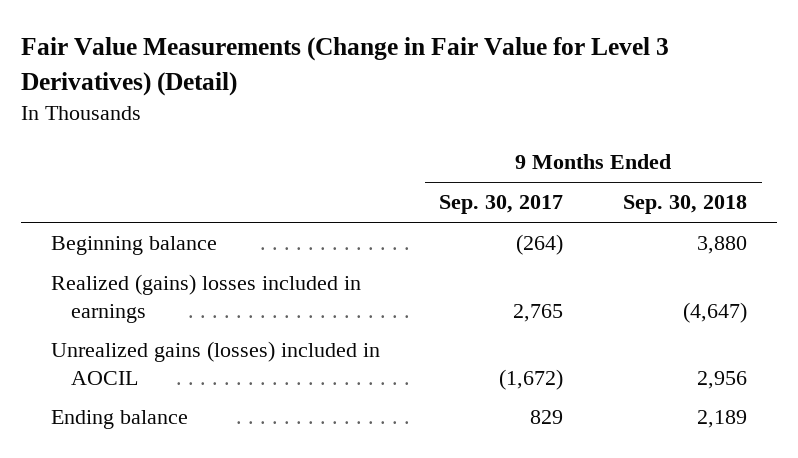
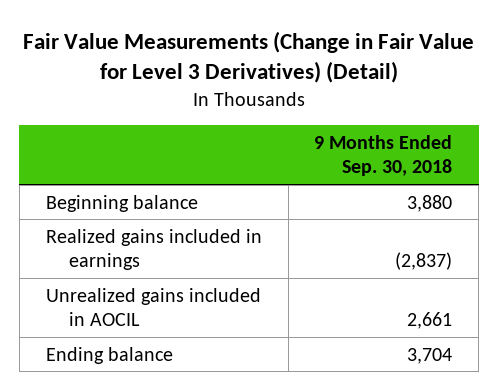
- | 9 Months Ended Sep. 30, 2017 | 9 Months Ended Sep. 30, 2018
+ | 9 Months Ended Sep. 30, 2018
- Realized (gains) losses included in earnings | 2,765 | (4,647)
- Unrealized gains (losses) included in AOCIL | (1,672) | 2,956
- Ending balance | 829 | 2,189
+ Realized gains included in earnings | (2,837)
+ Unrealized gains included in AOCIL | 2,661
+ Ending balance | 3,704

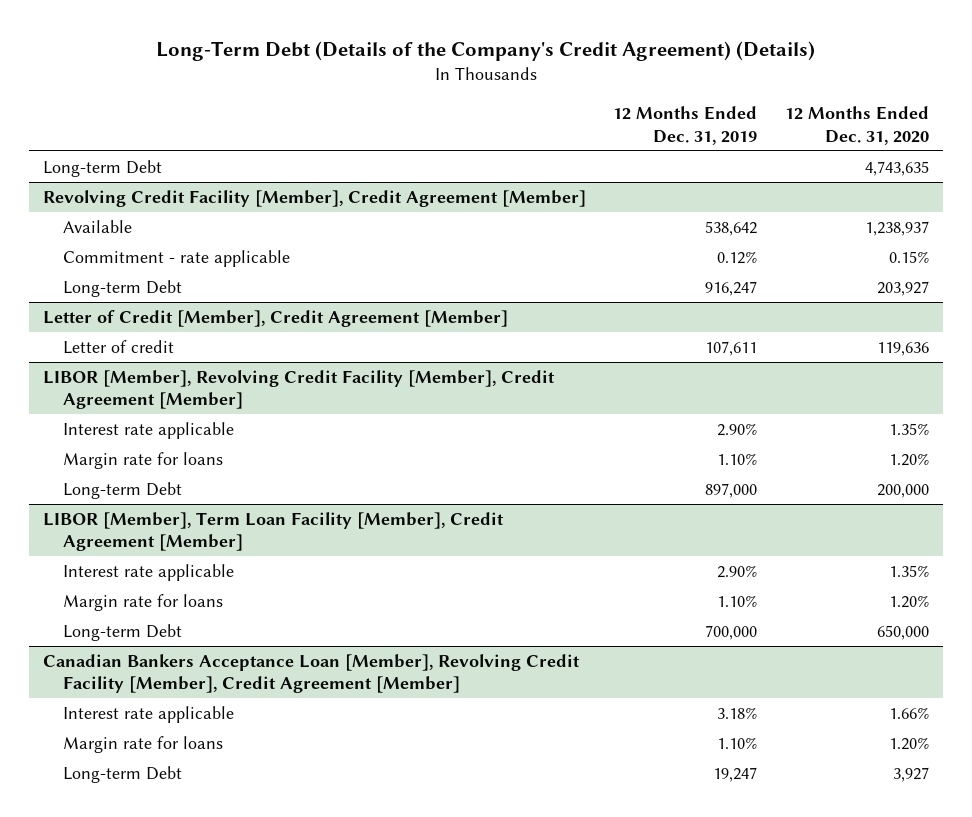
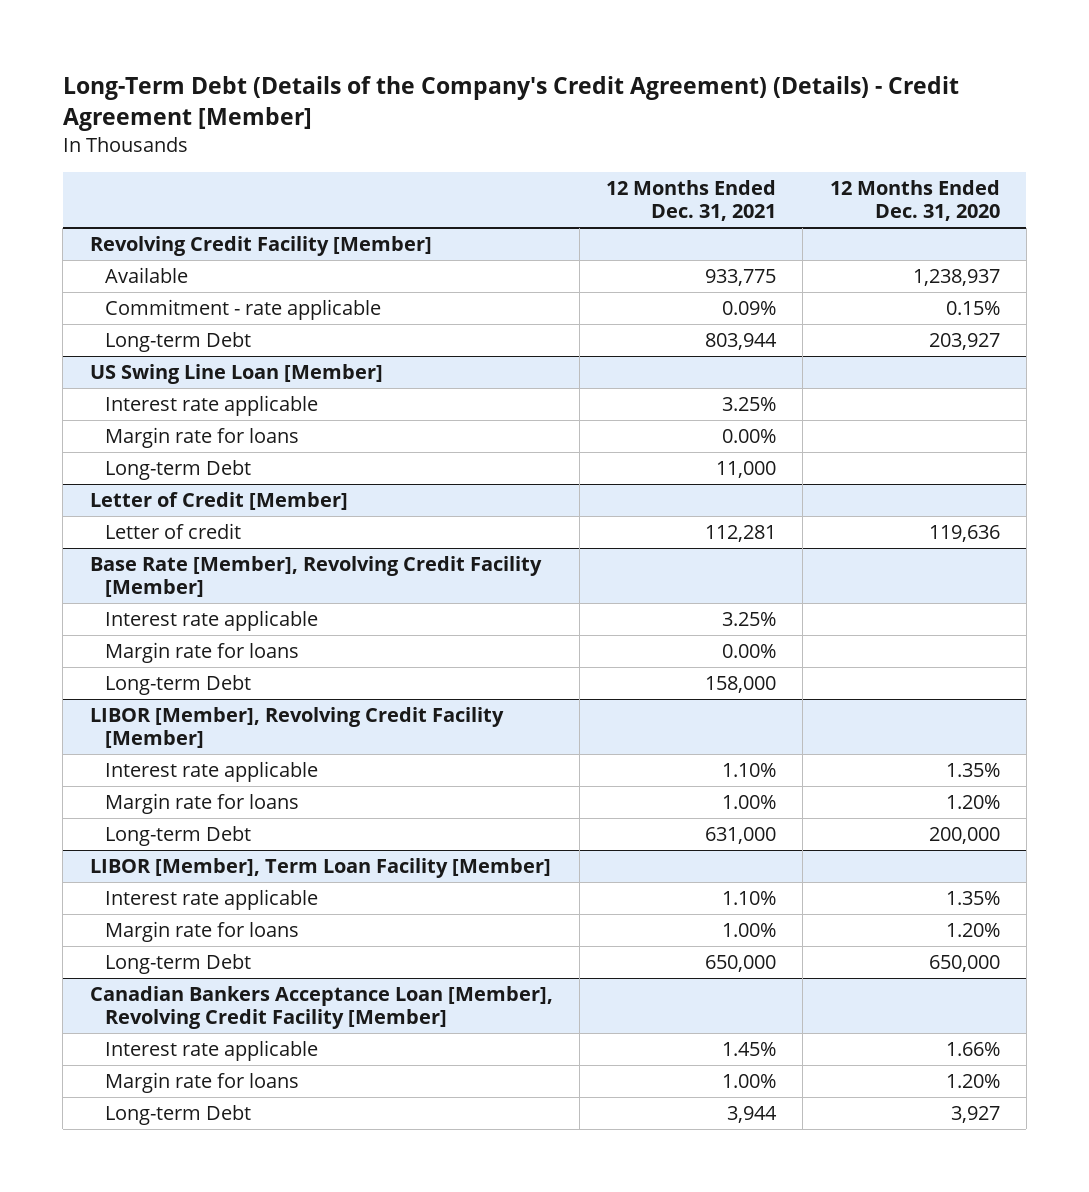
- Long-Term Debt (Details of the Company's Credit Agreement) (Details)
+ Long-Term Debt (Details of the Company's Credit Agreement) (Details) - Credit Agreement [Member]
- | 12 Months Ended Dec. 31, 2019 | 12 Months Ended Dec. 31, 2020
+ | 12 Months Ended Dec. 31, 2021 | 12 Months Ended Dec. 31, 2020
- Long-term Debt | | 4,743,635
- Revolving Credit Facility [Member], Credit Agreement [Member]
+ Revolving Credit Facility [Member]
- Letter of Credit [Member], Credit Agreement [Member]
+ US Swing Line Loan [Member]
+ Interest rate applicable | 3.25% |
+ Margin rate for loans | 0.00% |
+ Long-term Debt | 11,000 |
+ Letter of Credit [Member]
- LIBOR [Member], Revolving Credit Facility [Member], Credit Agreement [Member]
+ Base Rate [Member], Revolving Credit Facility [Member]
+ Interest rate applicable | 3.25% |
+ Margin rate for loans | 0.00% |
+ Long-term Debt | 158,000 |
+ LIBOR [Member], Revolving Credit Facility [Member]
- LIBOR [Member], Term Loan Facility [Member], Credit Agreement [Member]
+ LIBOR [Member], Term Loan Facility [Member]
- Canadian Bankers Acceptance Loan [Member], Revolving Credit Facility [Member], Credit Agreement [Member]
+ Canadian Bankers Acceptance Loan [Member], Revolving Credit Facility [Member]

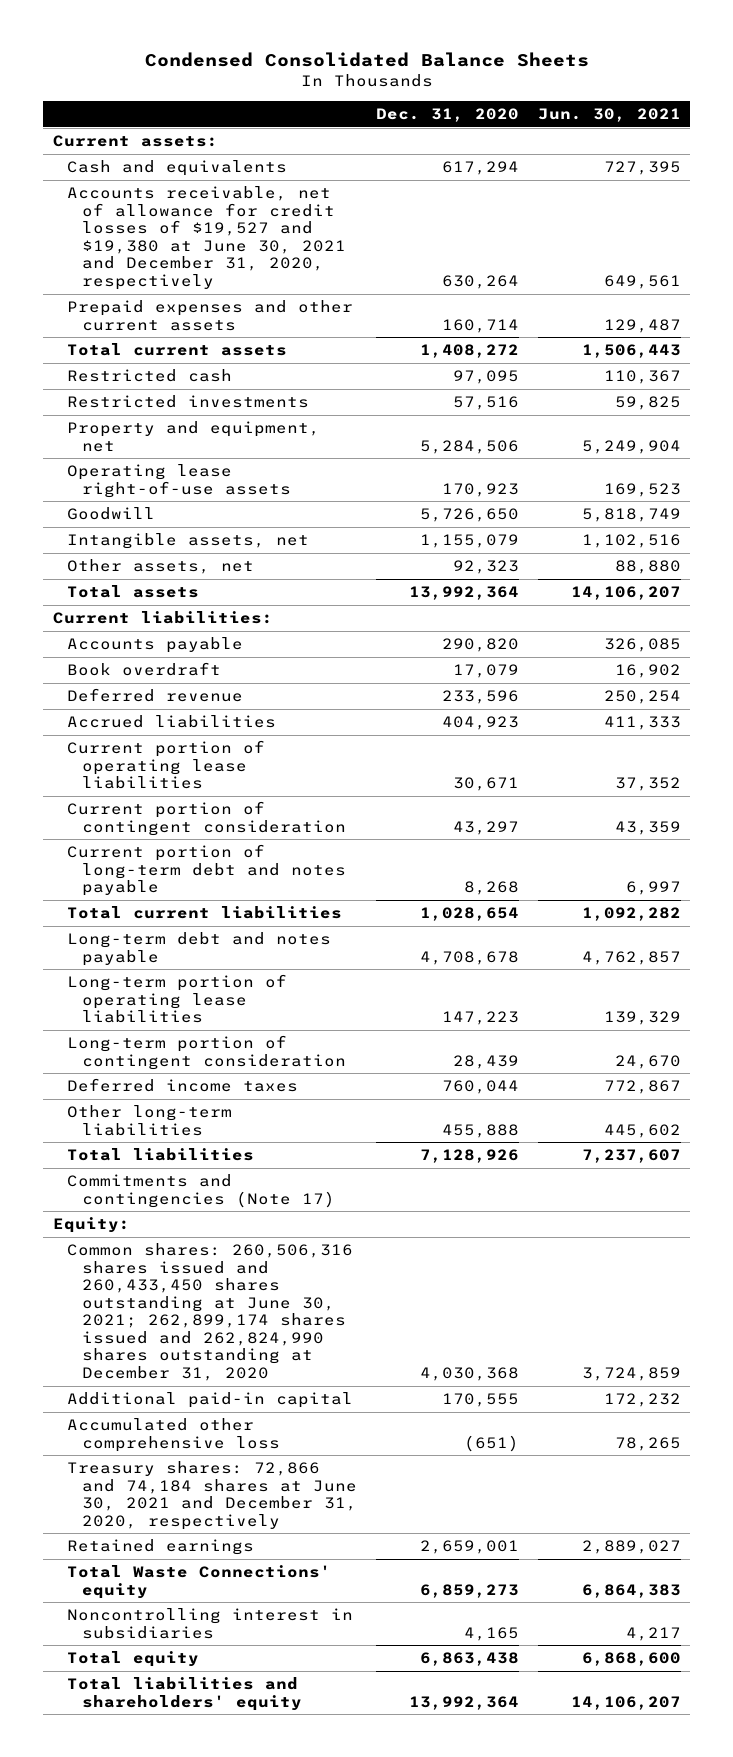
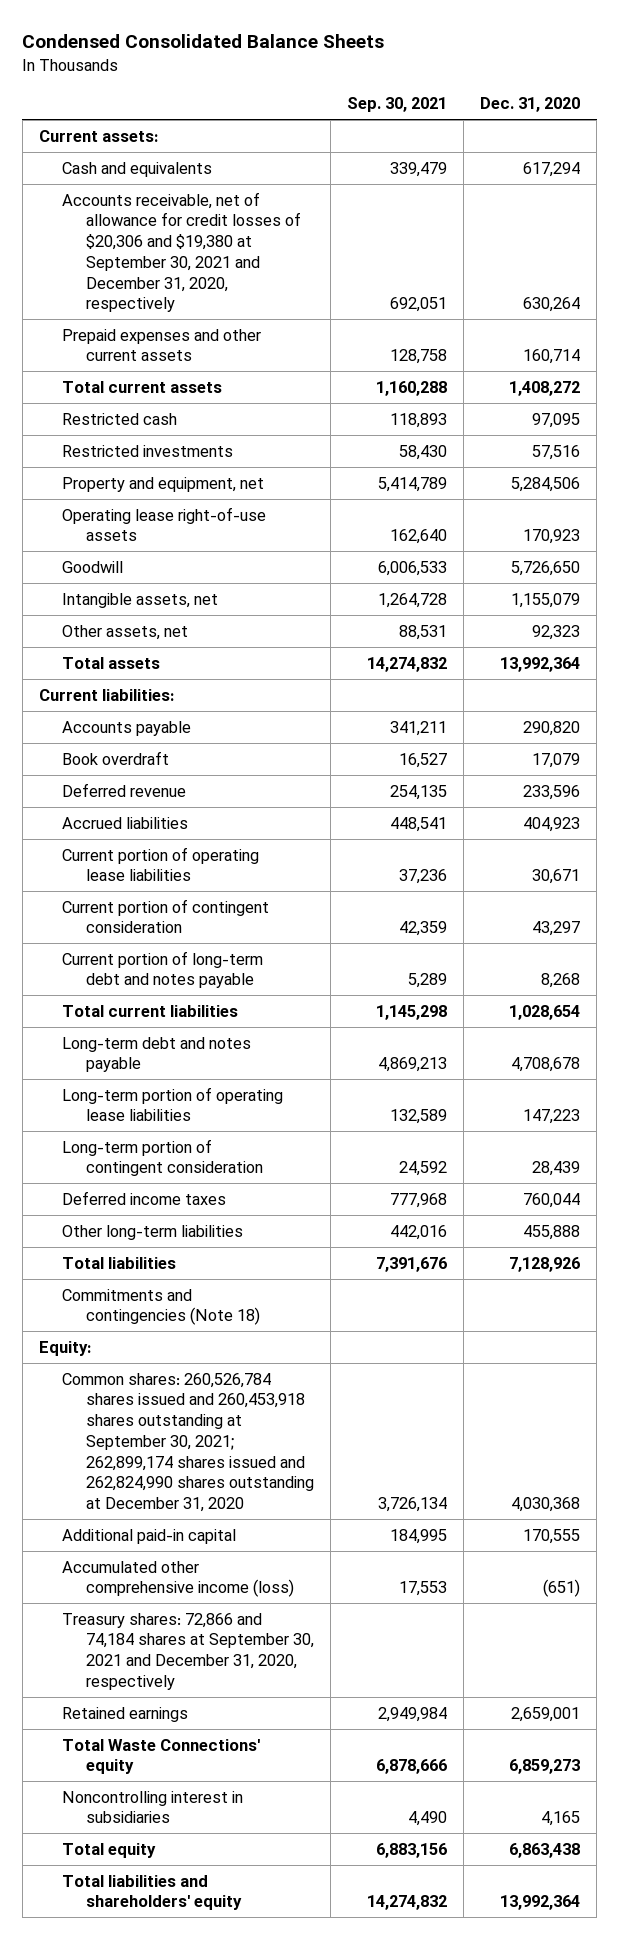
- | Dec. 31, 2020 | Jun. 30, 2021
+ | Sep. 30, 2021 | Dec. 31, 2020
- Accounts receivable, net of allowance for credit losses of $19,527 and $19,380 at June 30, 2021 and December 31, 2020, respectively | 630,264 | 649,561
+ Accounts receivable, net of allowance for credit losses of $20,306 and $19,380 at September 30, 2021 and December 31, 2020, respectively | 692,051 | 630,264
- Commitments and contingencies (Note 17)
+ Commitments and contingencies (Note 18)
- Common shares: 260,506,316 shares issued and 260,433,450 shares outstanding at June 30, 2021; 262,899,174 shares issued and 262,824,990 shares outstanding at December 31, 2020 | 4,030,368 | 3,724,859
+ Common shares: 260,526,784 shares issued and 260,453,918 shares outstanding at September 30, 2021; 262,899,174 shares issued and 262,824,990 shares outstanding at December 31, 2020 | 3,726,134 | 4,030,368
- Accumulated other comprehensive loss | (651) | 78,265
- Treasury shares: 72,866 and 74,184 shares at June 30, 2021 and December 31, 2020, respectively
+ Accumulated other comprehensive income (loss) | 17,553 | (651)
+ Treasury shares: 72,866 and 74,184 shares at September 30, 2021 and December 31, 2020, respectively

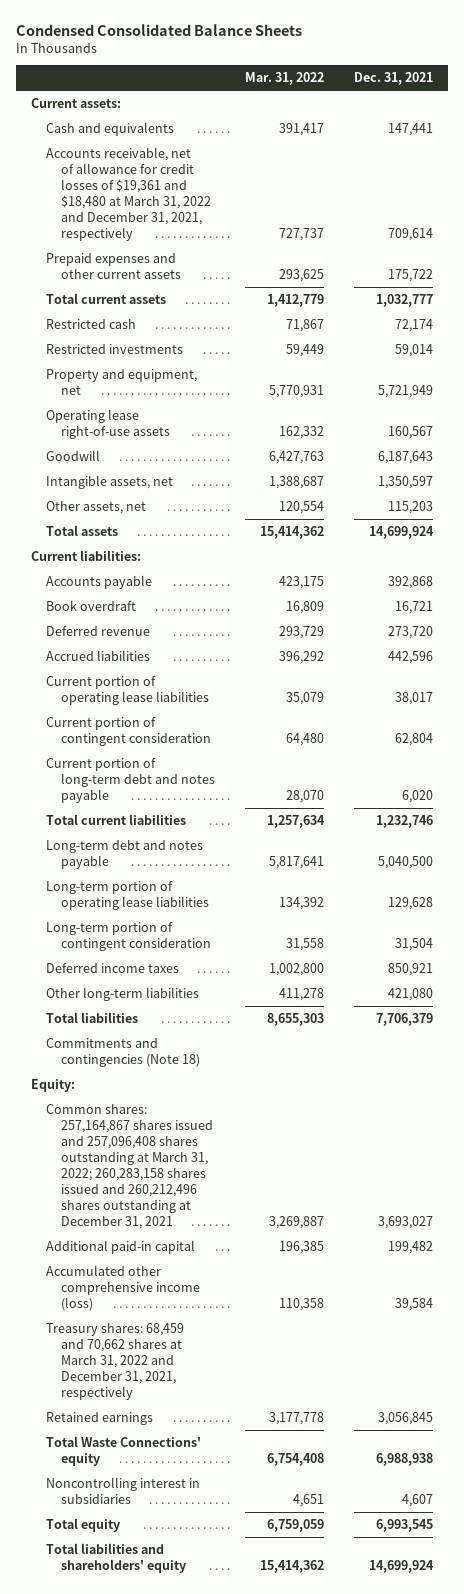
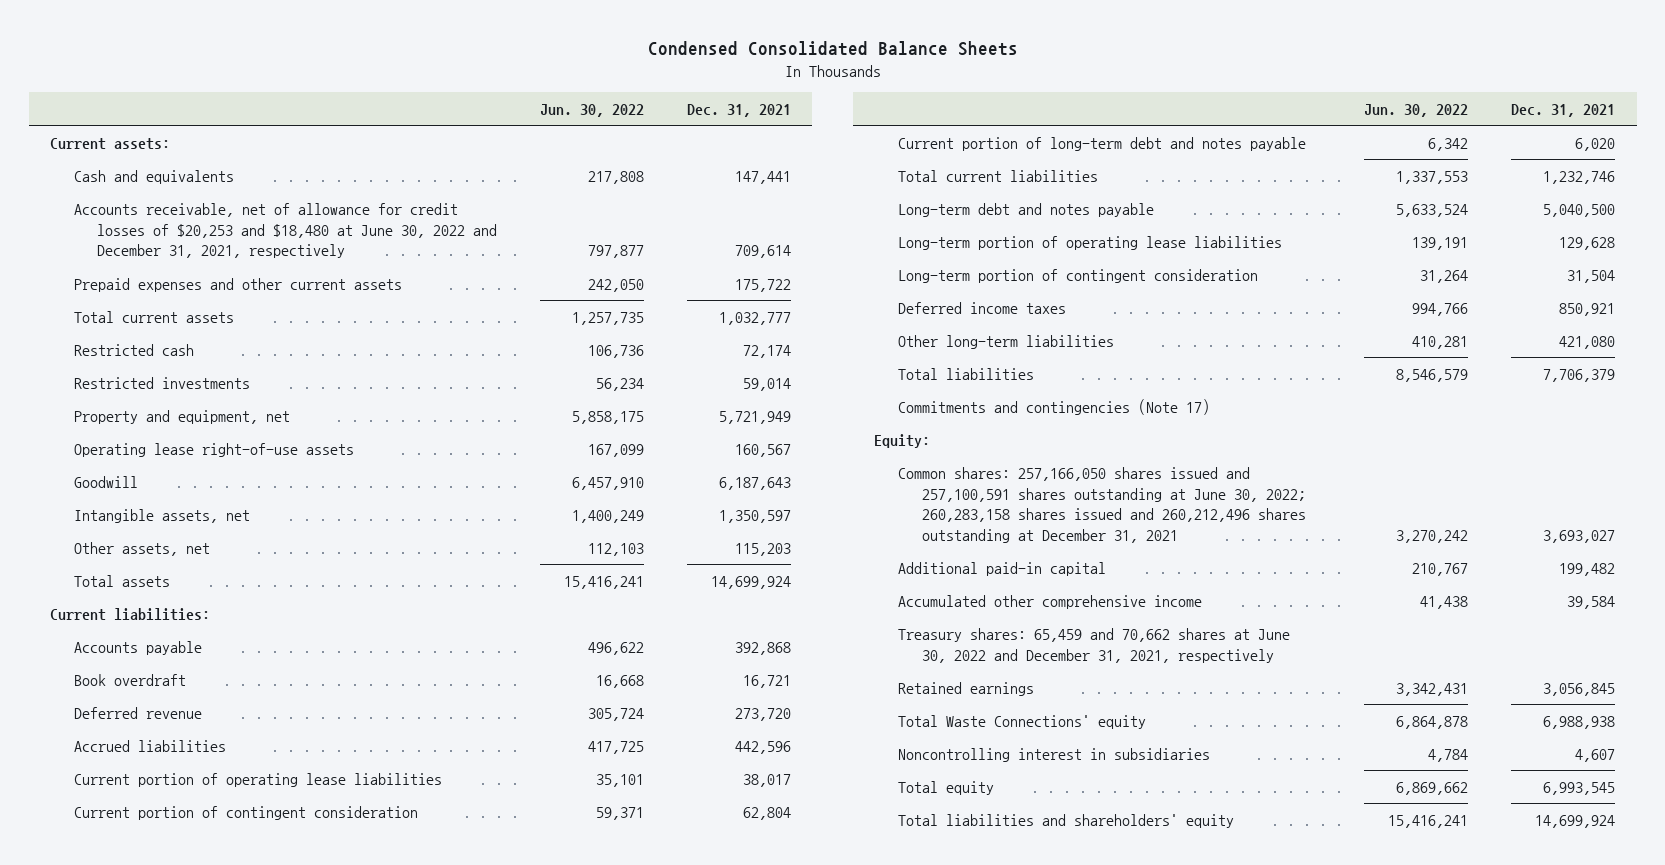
- | Mar. 31, 2022 | Dec. 31, 2021
+ | Jun. 30, 2022 | Dec. 31, 2021
- Accounts receivable, net of allowance for credit losses of $19,361 and $18,480 at March 31, 2022 and December 31, 2021, respectively | 727,737 | 709,614
+ Accounts receivable, net of allowance for credit losses of $20,253 and $18,480 at June 30, 2022 and December 31, 2021, respectively | 797,877 | 709,614
- Commitments and contingencies (Note 18)
+ Commitments and contingencies (Note 17)
- Common shares: 257,164,867 shares issued and 257,096,408 shares outstanding at March 31, 2022; 260,283,158 shares issued and 260,212,496 shares outstanding at December 31, 2021 | 3,269,887 | 3,693,027
+ Common shares: 257,166,050 shares issued and 257,100,591 shares outstanding at June 30, 2022; 260,283,158 shares issued and 260,212,496 shares outstanding at December 31, 2021 | 3,270,242 | 3,693,027
- Accumulated other comprehensive income (loss) | 110,358 | 39,584
- Treasury shares: 68,459 and 70,662 shares at March 31, 2022 and December 31, 2021, respectively
+ Accumulated other comprehensive income | 41,438 | 39,584
+ Treasury shares: 65,459 and 70,662 shares at June 30, 2022 and December 31, 2021, respectively

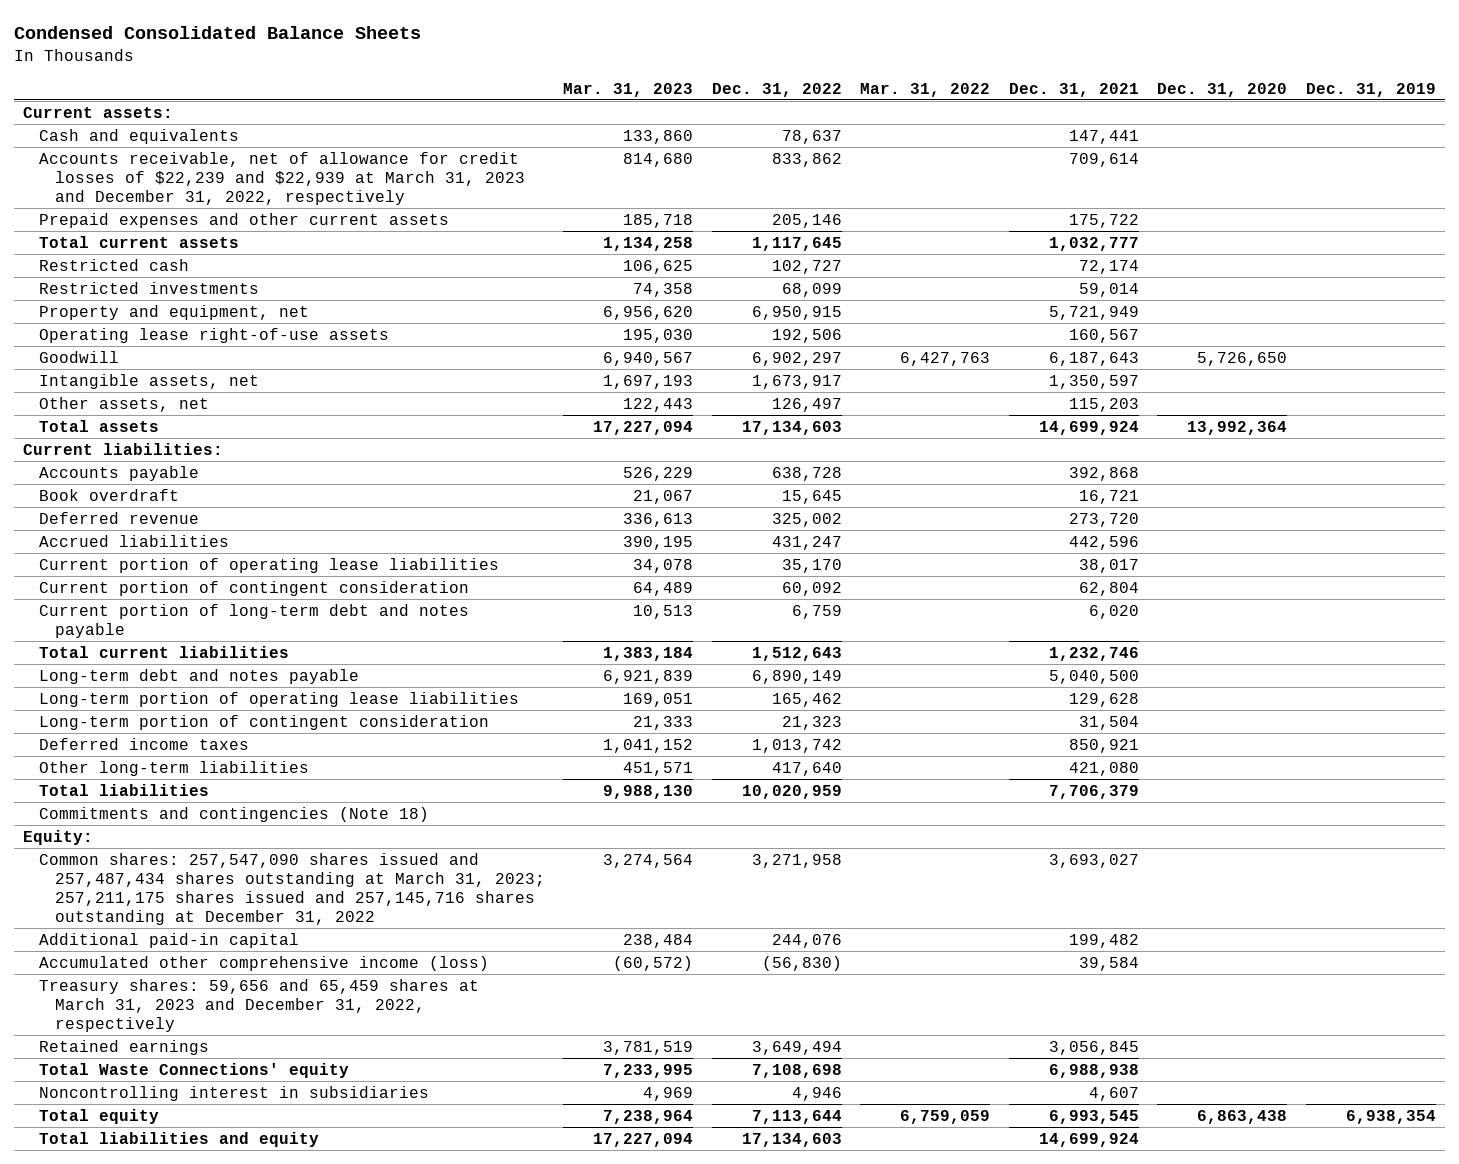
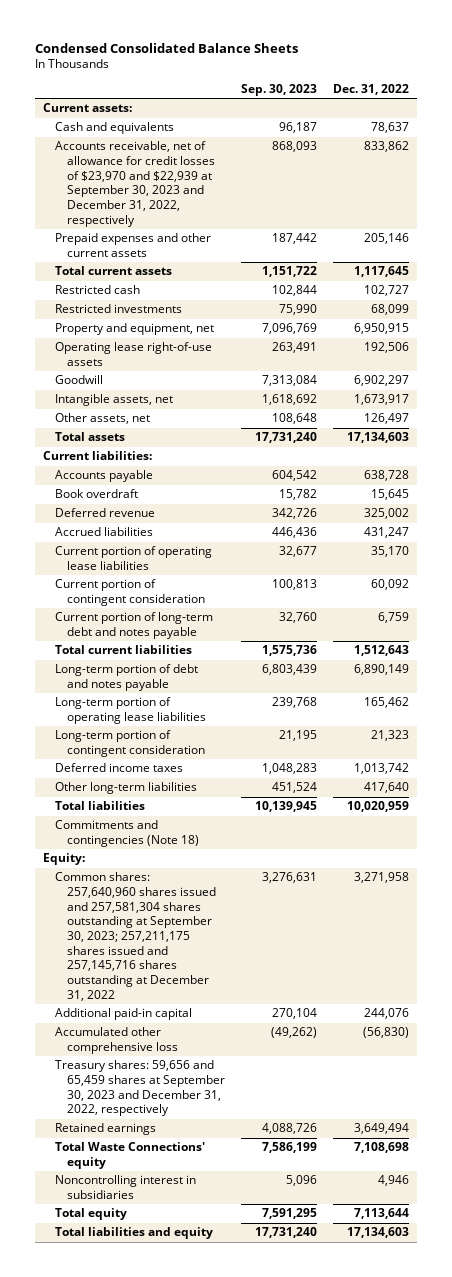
- | Mar. 31, 2023 | Dec. 31, 2022 | Mar. 31, 2022 | Dec. 31, 2021 | Dec. 31, 2020 | Dec. 31, 2019
+ | Sep. 30, 2023 | Dec. 31, 2022
- Accounts receivable, net of allowance for credit losses of $22,239 and $22,939 at March 31, 2023 and December 31, 2022, respectively | 814,680 | 833,862 | | 709,614 | |
+ Accounts receivable, net of allowance for credit losses of $23,970 and $22,939 at September 30, 2023 and December 31, 2022, respectively | 868,093 | 833,862
- Long-term debt and notes payable | 6,921,839 | 6,890,149 | | 5,040,500 | |
+ Long-term portion of debt and notes payable | 6,803,439 | 6,890,149
- Common shares: 257,547,090 shares issued and 257,487,434 shares outstanding at March 31, 2023; 257,211,175 shares issued and 257,145,716 shares outstanding at December 31, 2022 | 3,274,564 | 3,271,958 | | 3,693,027 | |
+ Common shares: 257,640,960 shares issued and 257,581,304 shares outstanding at September 30, 2023; 257,211,175 shares issued and 257,145,716 shares outstanding at December 31, 2022 | 3,276,631 | 3,271,958
- Accumulated other comprehensive income (loss) | (60,572) | (56,830) | | 39,584 | |
- Treasury shares: 59,656 and 65,459 shares at March 31, 2023 and December 31, 2022, respectively
+ Accumulated other comprehensive loss | (49,262) | (56,830)
+ Treasury shares: 59,656 and 65,459 shares at September 30, 2023 and December 31, 2022, respectively

